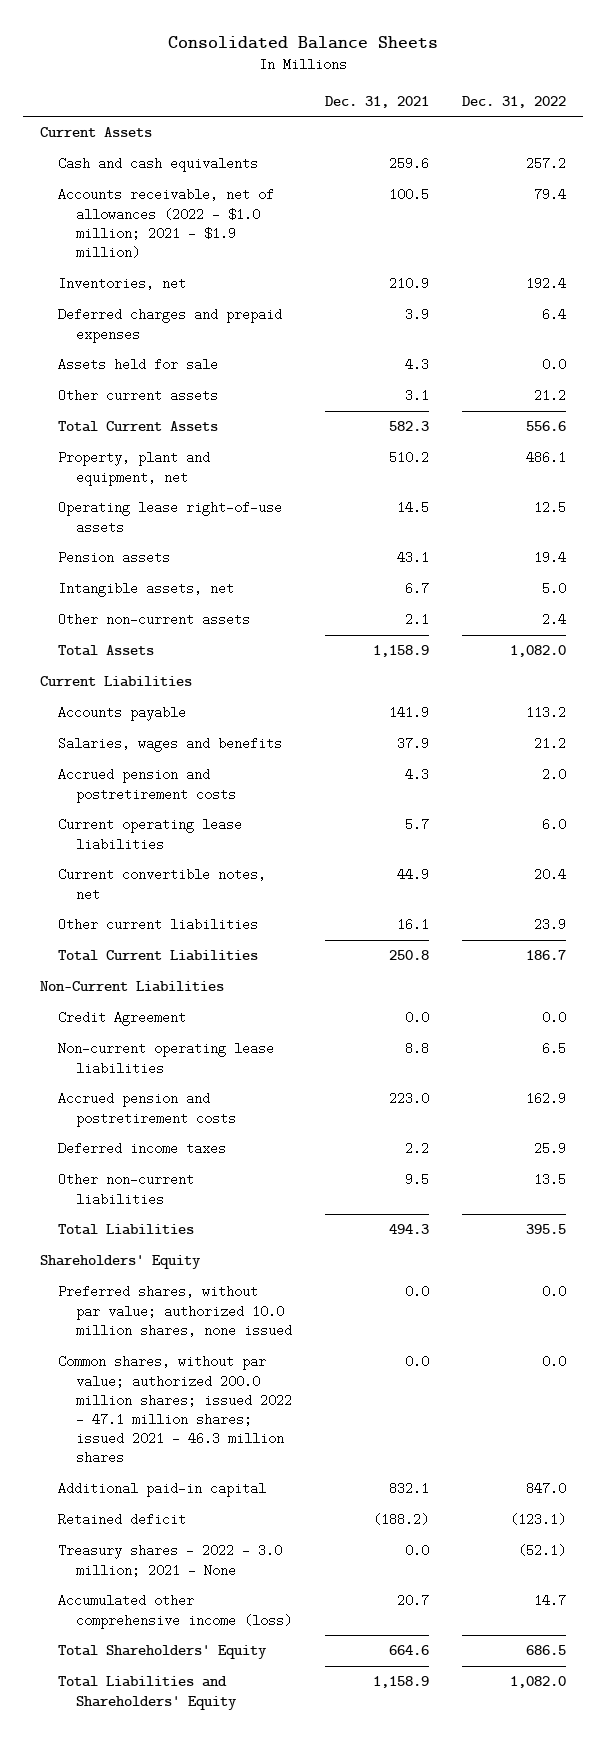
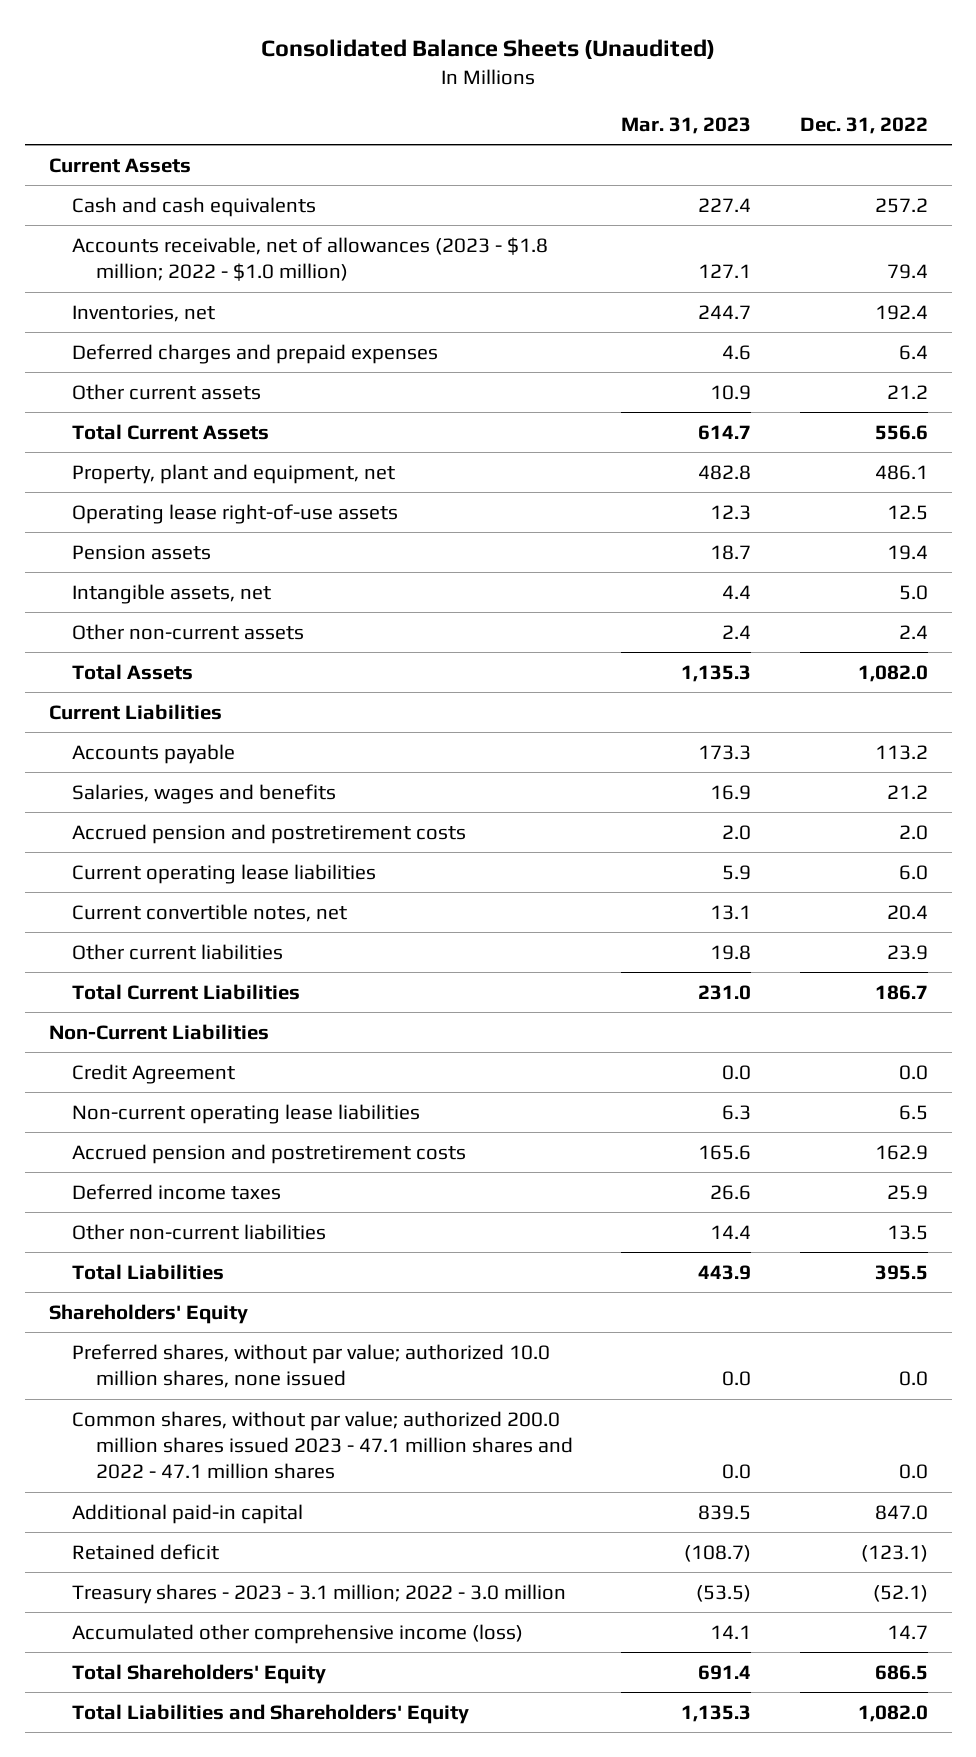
- Consolidated Balance Sheets
+ Consolidated Balance Sheets (Unaudited)
- | Dec. 31, 2021 | Dec. 31, 2022
+ | Mar. 31, 2023 | Dec. 31, 2022
- Accounts receivable, net of allowances (2022 - $1.0 million; 2021 - $1.9 million) | 100.5 | 79.4
+ Accounts receivable, net of allowances (2023 - $1.8 million; 2022 - $1.0 million) | 127.1 | 79.4
- Assets held for sale | 4.3 | 0.0
- Common shares, without par value; authorized 200.0 million shares; issued 2022 - 47.1 million shares; issued 2021 - 46.3 million shares | 0.0 | 0.0
+ Common shares, without par value; authorized 200.0 million shares issued 2023 - 47.1 million shares and 2022 - 47.1 million shares | 0.0 | 0.0
- Treasury shares - 2022 - 3.0 million; 2021 - None | 0.0 | (52.1)
+ Treasury shares - 2023 - 3.1 million; 2022 - 3.0 million | (53.5) | (52.1)

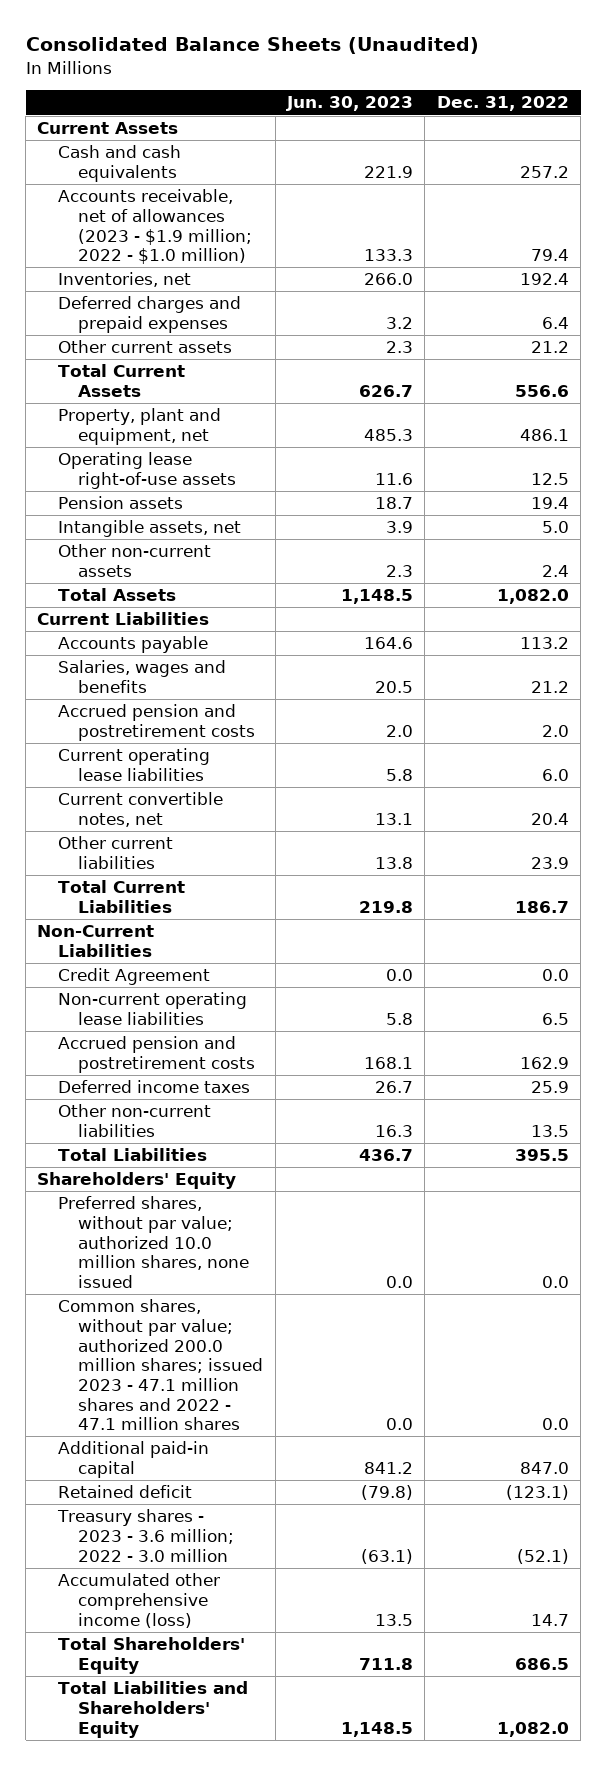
- | Mar. 31, 2023 | Dec. 31, 2022
+ | Jun. 30, 2023 | Dec. 31, 2022
- Accounts receivable, net of allowances (2023 - $1.8 million; 2022 - $1.0 million) | 127.1 | 79.4
+ Accounts receivable, net of allowances (2023 - $1.9 million; 2022 - $1.0 million) | 133.3 | 79.4
- Common shares, without par value; authorized 200.0 million shares issued 2023 - 47.1 million shares and 2022 - 47.1 million shares | 0.0 | 0.0
+ Common shares, without par value; authorized 200.0 million shares; issued 2023 - 47.1 million shares and 2022 - 47.1 million shares | 0.0 | 0.0
- Treasury shares - 2023 - 3.1 million; 2022 - 3.0 million | (53.5) | (52.1)
+ Treasury shares - 2023 - 3.6 million; 2022 - 3.0 million | (63.1) | (52.1)

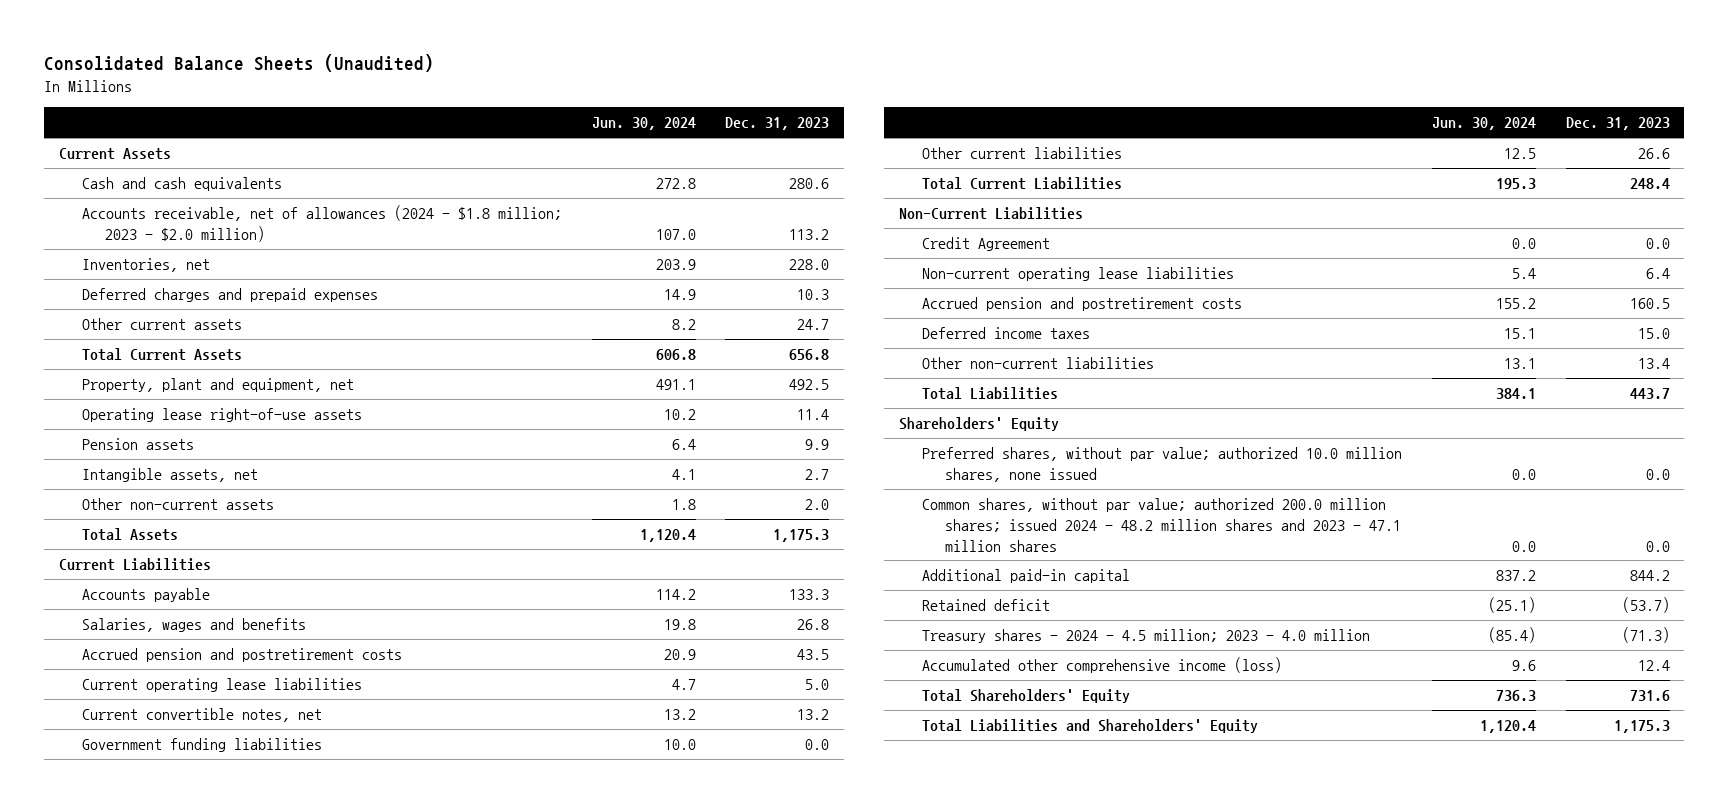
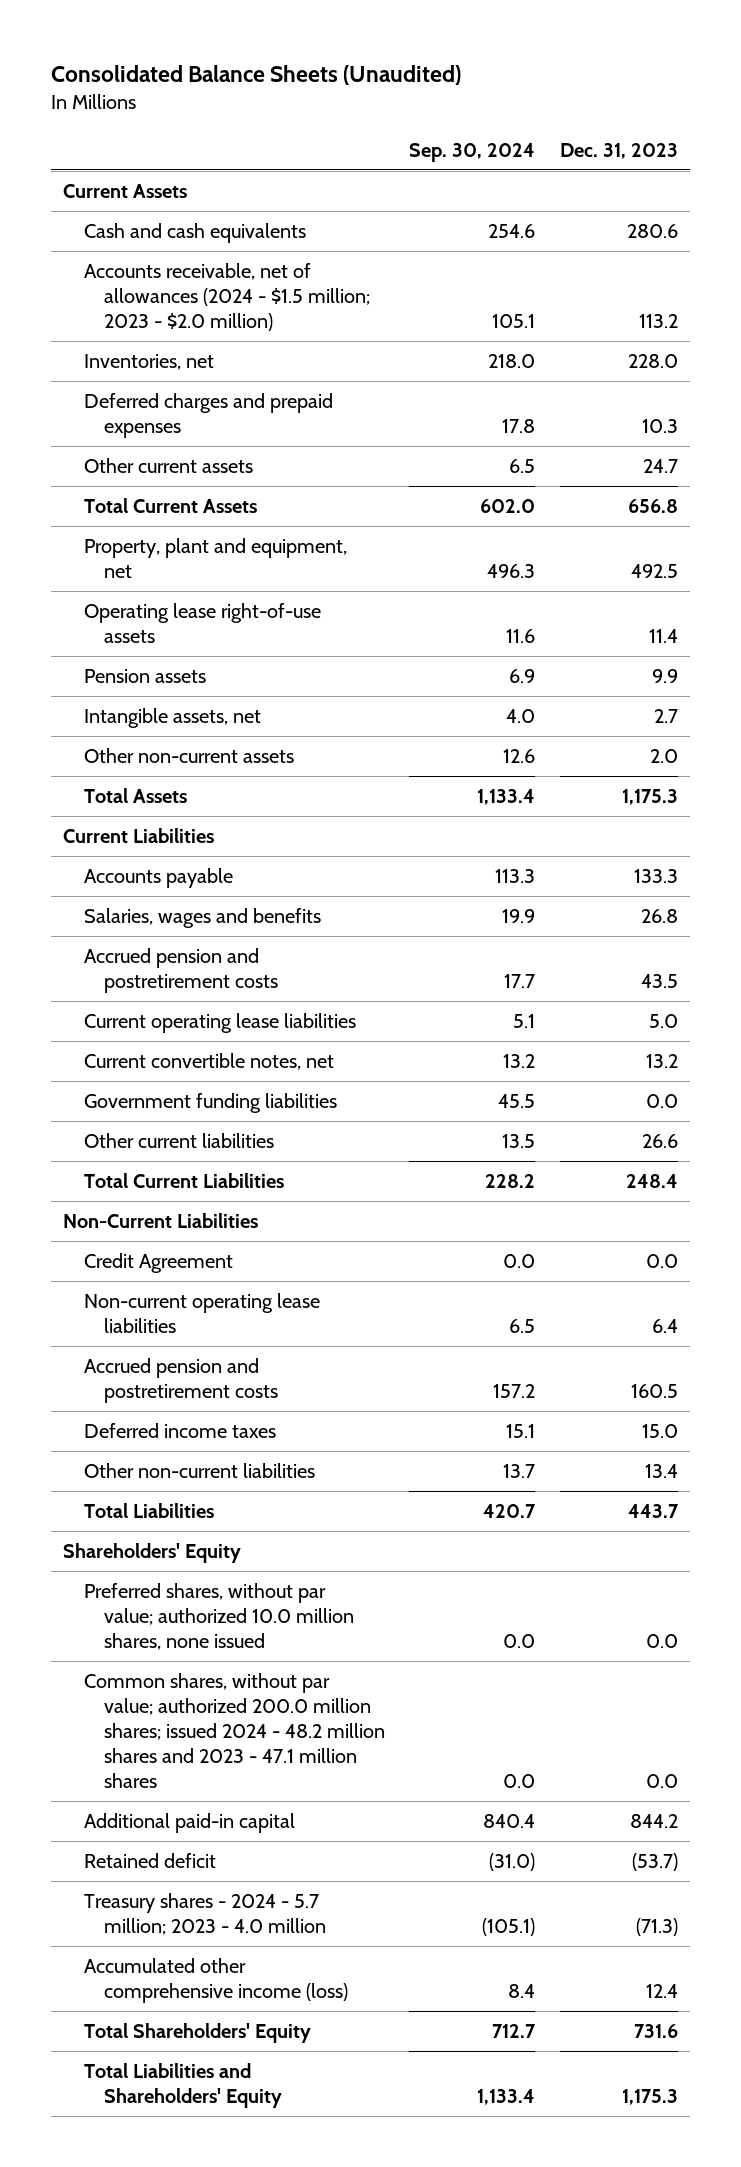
- | Jun. 30, 2024 | Dec. 31, 2023
+ | Sep. 30, 2024 | Dec. 31, 2023
- Accounts receivable, net of allowances (2024 - $1.8 million; 2023 - $2.0 million) | 107.0 | 113.2
+ Accounts receivable, net of allowances (2024 - $1.5 million; 2023 - $2.0 million) | 105.1 | 113.2
- Treasury shares - 2024 - 4.5 million; 2023 - 4.0 million | (85.4) | (71.3)
+ Treasury shares - 2024 - 5.7 million; 2023 - 4.0 million | (105.1) | (71.3)

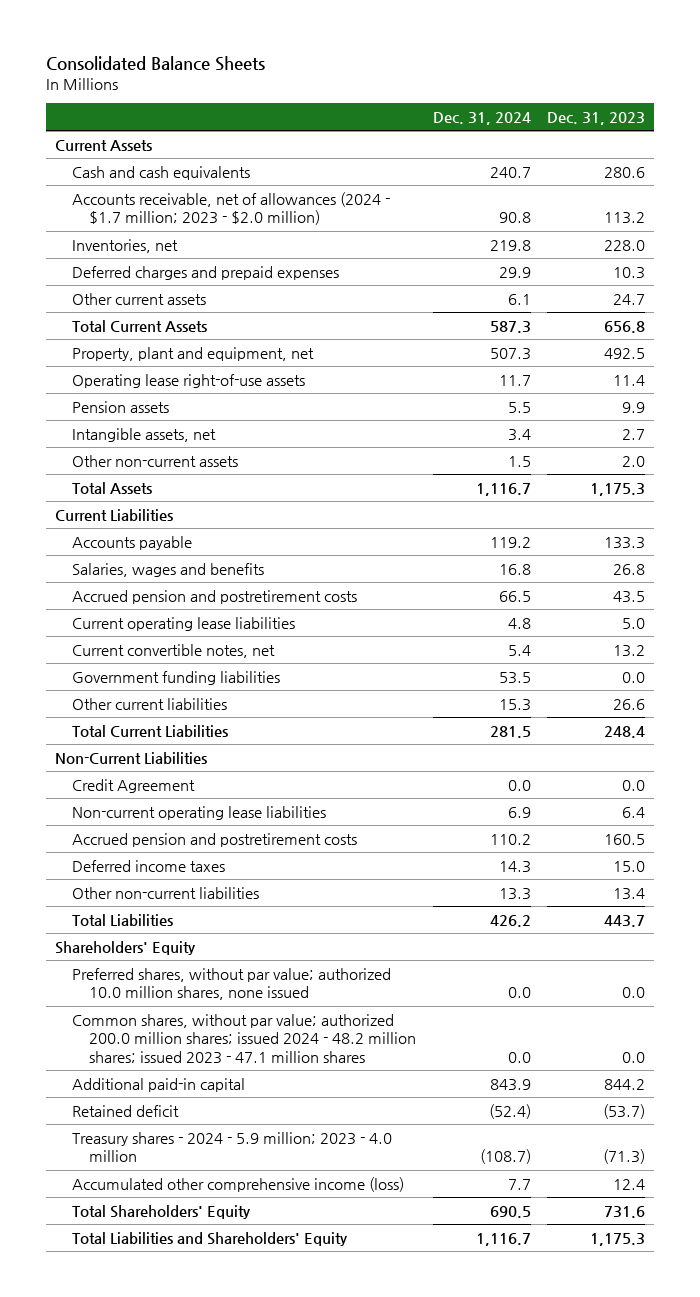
- Consolidated Balance Sheets (Unaudited)
+ Consolidated Balance Sheets
- | Sep. 30, 2024 | Dec. 31, 2023
+ | Dec. 31, 2024 | Dec. 31, 2023
- Accounts receivable, net of allowances (2024 - $1.5 million; 2023 - $2.0 million) | 105.1 | 113.2
+ Accounts receivable, net of allowances (2024 - $1.7 million; 2023 - $2.0 million) | 90.8 | 113.2
- Common shares, without par value; authorized 200.0 million shares; issued 2024 - 48.2 million shares and 2023 - 47.1 million shares | 0.0 | 0.0
+ Common shares, without par value; authorized 200.0 million shares; issued 2024 - 48.2 million shares; issued 2023 - 47.1 million shares | 0.0 | 0.0
- Treasury shares - 2024 - 5.7 million; 2023 - 4.0 million | (105.1) | (71.3)
+ Treasury shares - 2024 - 5.9 million; 2023 - 4.0 million | (108.7) | (71.3)

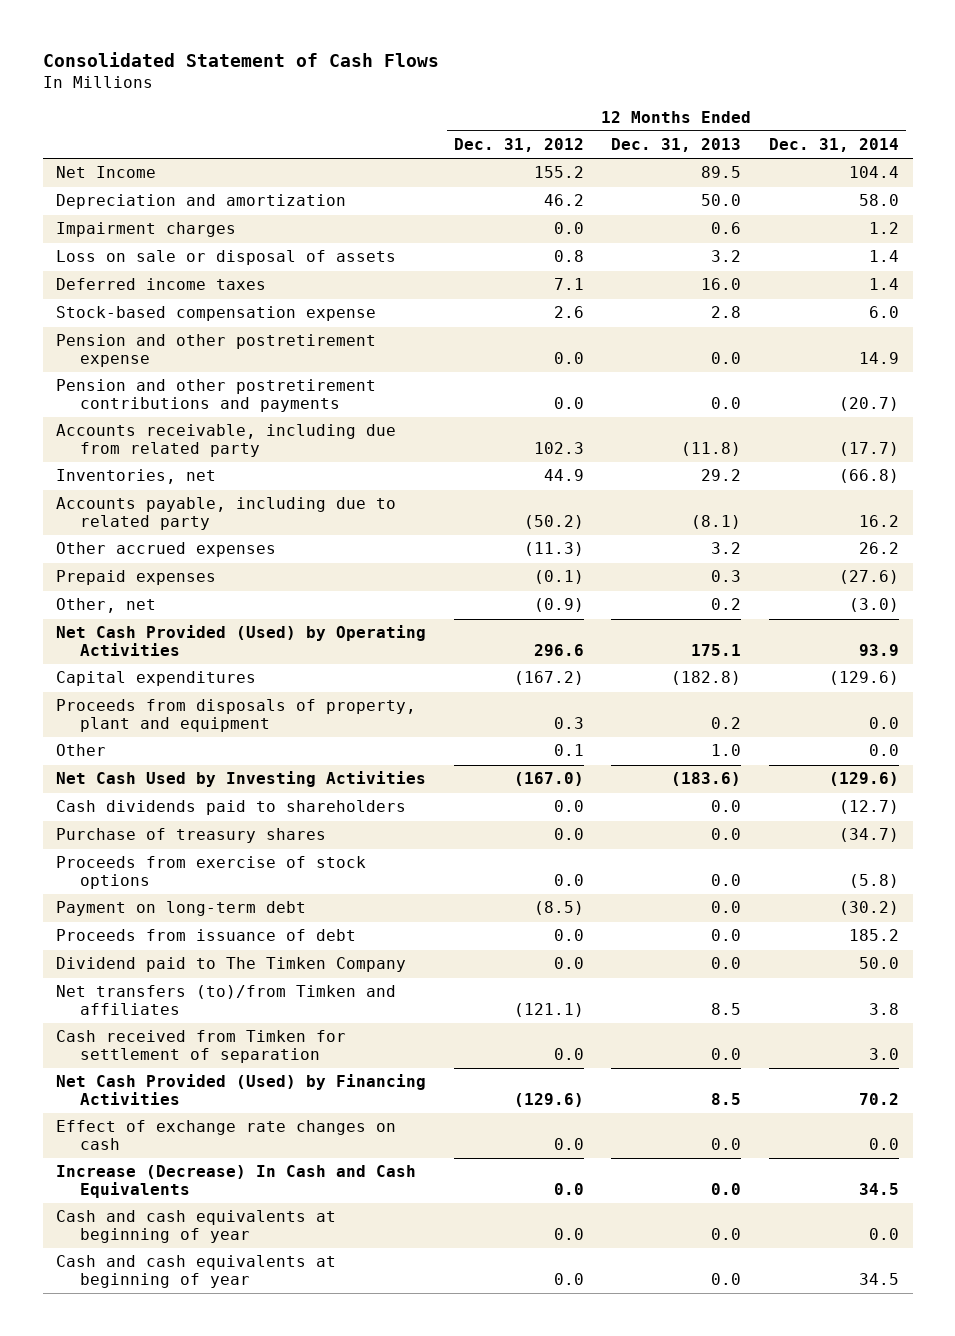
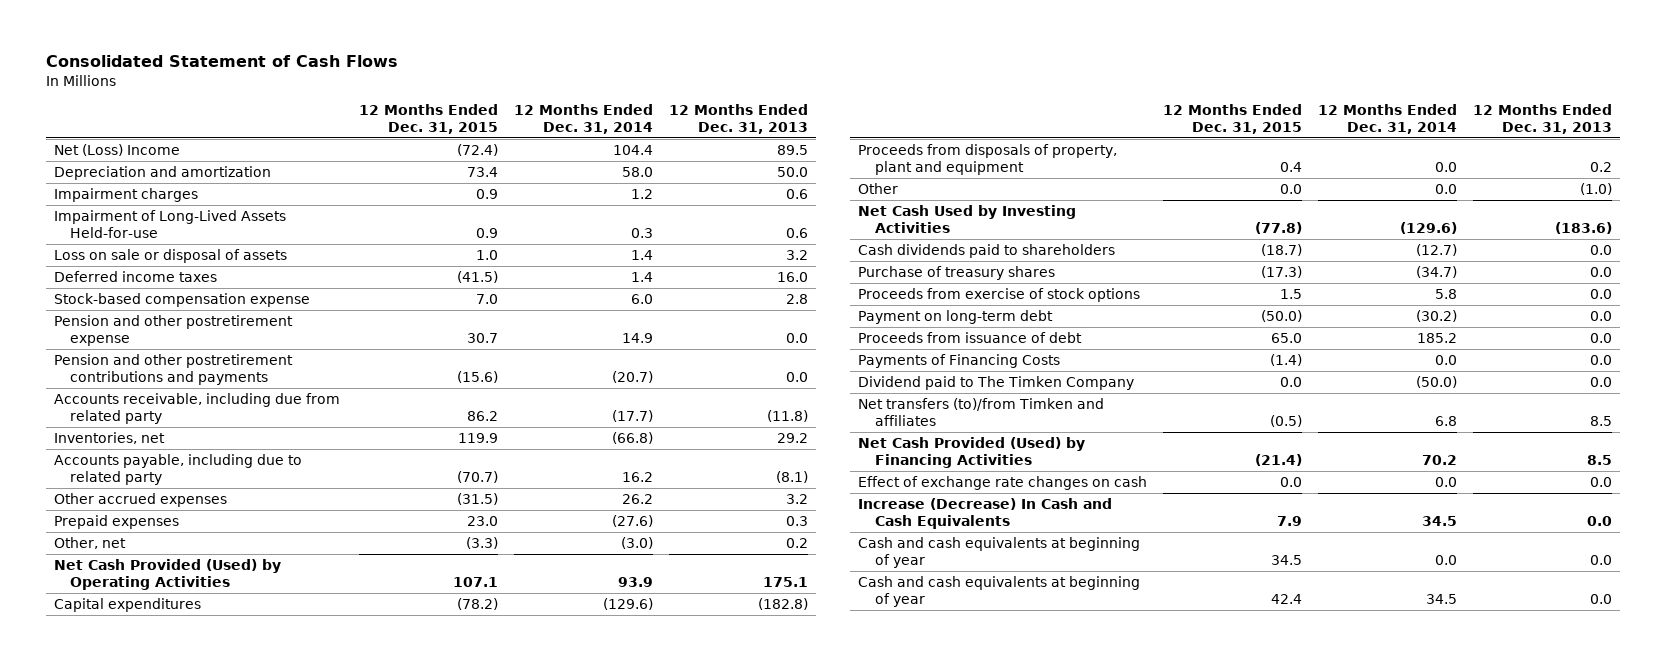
- | 12 Months Ended Dec. 31, 2012 | 12 Months Ended Dec. 31, 2013 | 12 Months Ended Dec. 31, 2014
+ | 12 Months Ended Dec. 31, 2015 | 12 Months Ended Dec. 31, 2014 | 12 Months Ended Dec. 31, 2013
- Net Income | 155.2 | 89.5 | 104.4
+ Net (Loss) Income | (72.4) | 104.4 | 89.5
+ Impairment of Long-Lived Assets Held-for-use | 0.9 | 0.3 | 0.6
- Other | 0.1 | 1.0 | 0.0
+ Other | 0.0 | 0.0 | (1.0)
- Proceeds from exercise of stock options | 0.0 | 0.0 | (5.8)
+ Proceeds from exercise of stock options | 1.5 | 5.8 | 0.0
- Dividend paid to The Timken Company | 0.0 | 0.0 | 50.0
- Net transfers (to)/from Timken and affiliates | (121.1) | 8.5 | 3.8
- Cash received from Timken for settlement of separation | 0.0 | 0.0 | 3.0
+ Payments of Financing Costs | (1.4) | 0.0 | 0.0
+ Dividend paid to The Timken Company | 0.0 | (50.0) | 0.0
+ Net transfers (to)/from Timken and affiliates | (0.5) | 6.8 | 8.5

